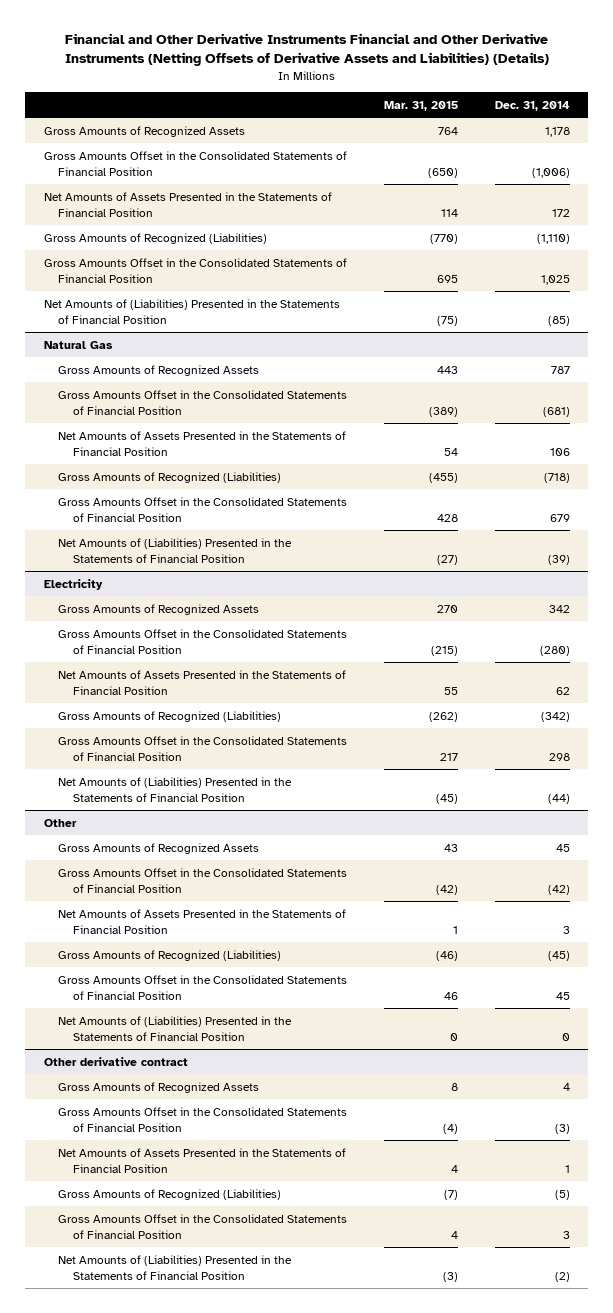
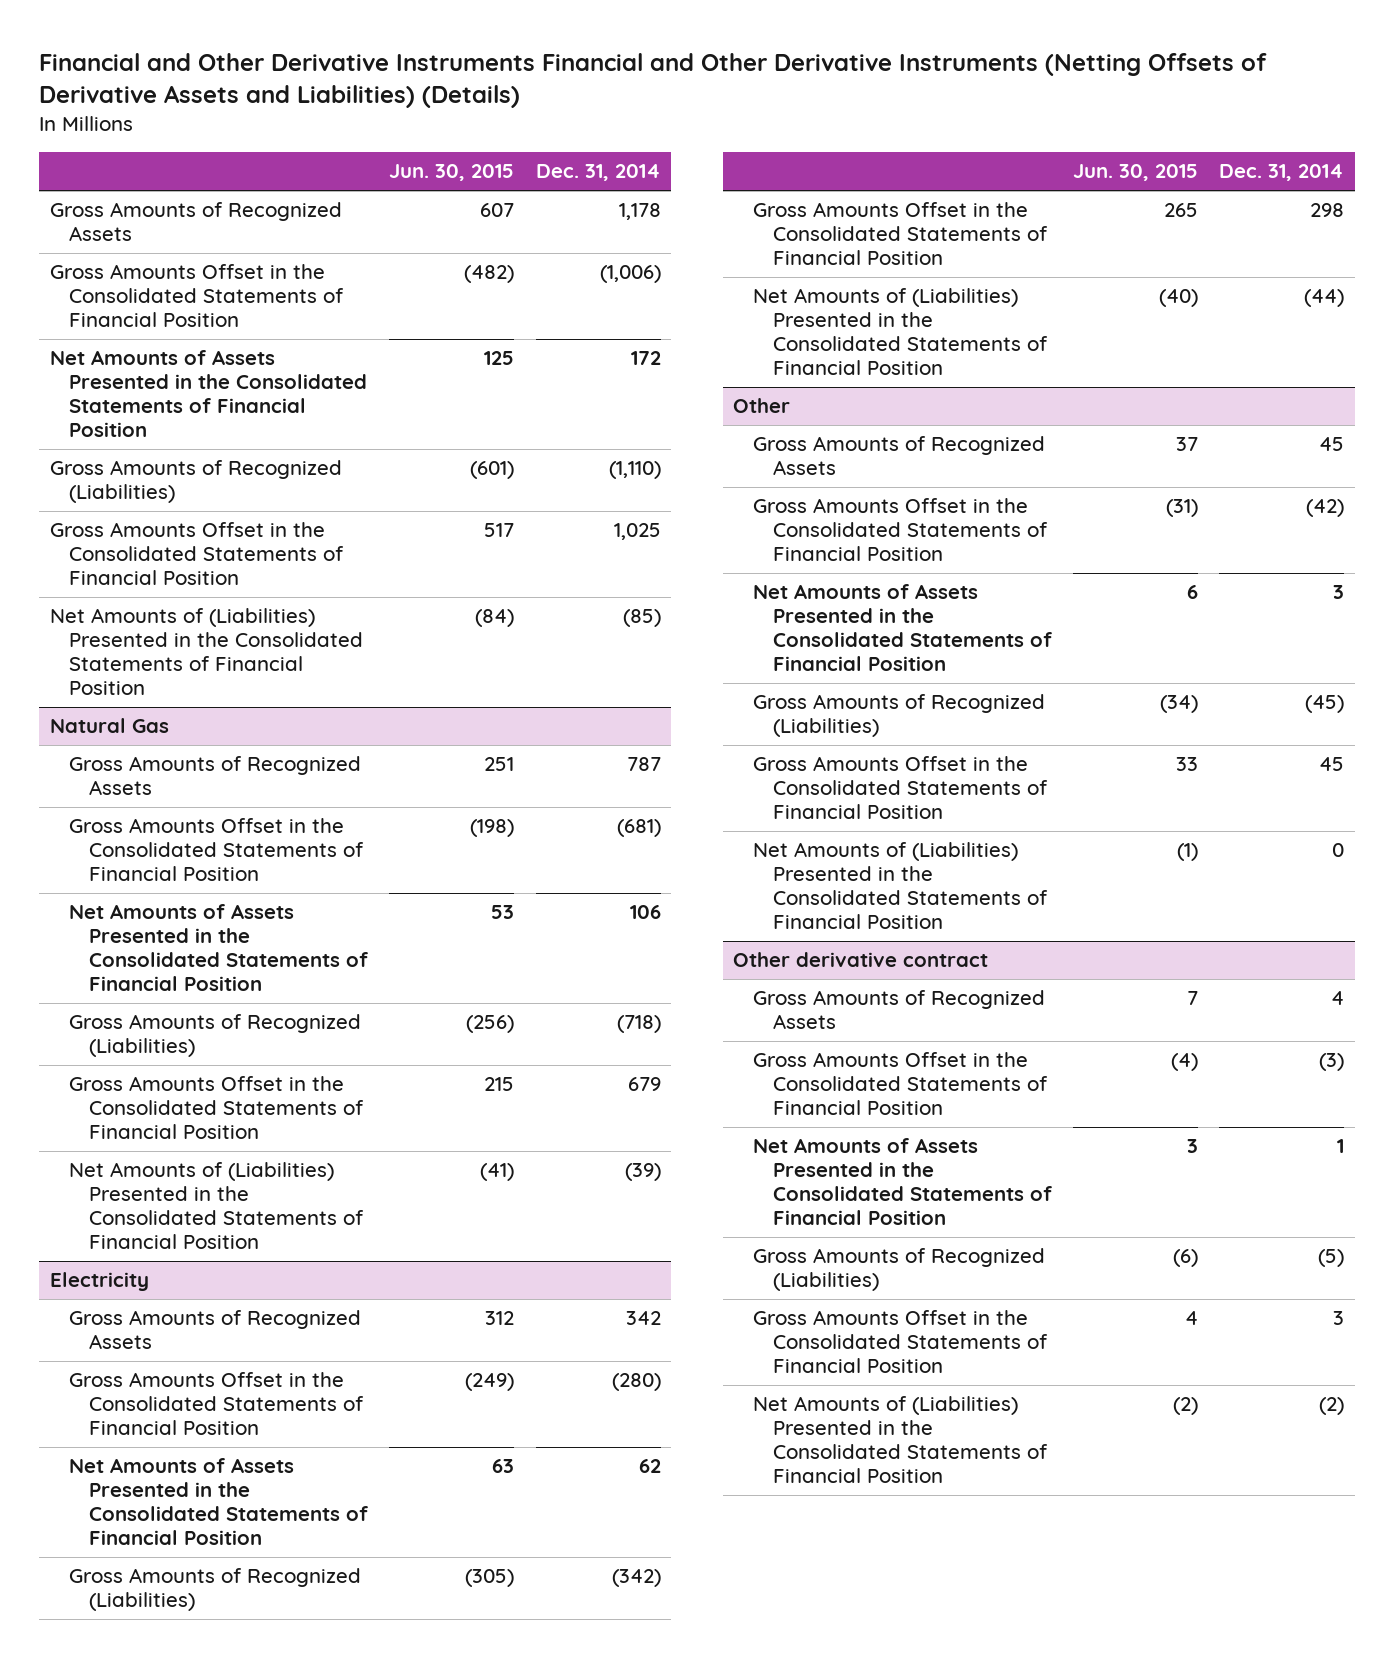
- | Mar. 31, 2015 | Dec. 31, 2014
+ | Jun. 30, 2015 | Dec. 31, 2014
- Net Amounts of Assets Presented in the Statements of Financial Position | 114 | 172
+ Net Amounts of Assets Presented in the Consolidated Statements of Financial Position | 125 | 172
- Net Amounts of (Liabilities) Presented in the Statements of Financial Position | (75) | (85)
+ Net Amounts of (Liabilities) Presented in the Consolidated Statements of Financial Position | (84) | (85)
@ Natural Gas
- Net Amounts of Assets Presented in the Statements of Financial Position | 54 | 106
+ Net Amounts of Assets Presented in the Consolidated Statements of Financial Position | 53 | 106
- Net Amounts of (Liabilities) Presented in the Statements of Financial Position | (27) | (39)
+ Net Amounts of (Liabilities) Presented in the Consolidated Statements of Financial Position | (41) | (39)
@ Electricity
- Net Amounts of Assets Presented in the Statements of Financial Position | 55 | 62
+ Net Amounts of Assets Presented in the Consolidated Statements of Financial Position | 63 | 62
- Net Amounts of (Liabilities) Presented in the Statements of Financial Position | (45) | (44)
+ Net Amounts of (Liabilities) Presented in the Consolidated Statements of Financial Position | (40) | (44)
@ Other
- Net Amounts of Assets Presented in the Statements of Financial Position | 1 | 3
+ Net Amounts of Assets Presented in the Consolidated Statements of Financial Position | 6 | 3
- Net Amounts of (Liabilities) Presented in the Statements of Financial Position | 0 | 0
+ Net Amounts of (Liabilities) Presented in the Consolidated Statements of Financial Position | (1) | 0
@ Other derivative contract
- Net Amounts of Assets Presented in the Statements of Financial Position | 4 | 1
+ Net Amounts of Assets Presented in the Consolidated Statements of Financial Position | 3 | 1
- Net Amounts of (Liabilities) Presented in the Statements of Financial Position | (3) | (2)
+ Net Amounts of (Liabilities) Presented in the Consolidated Statements of Financial Position | (2) | (2)

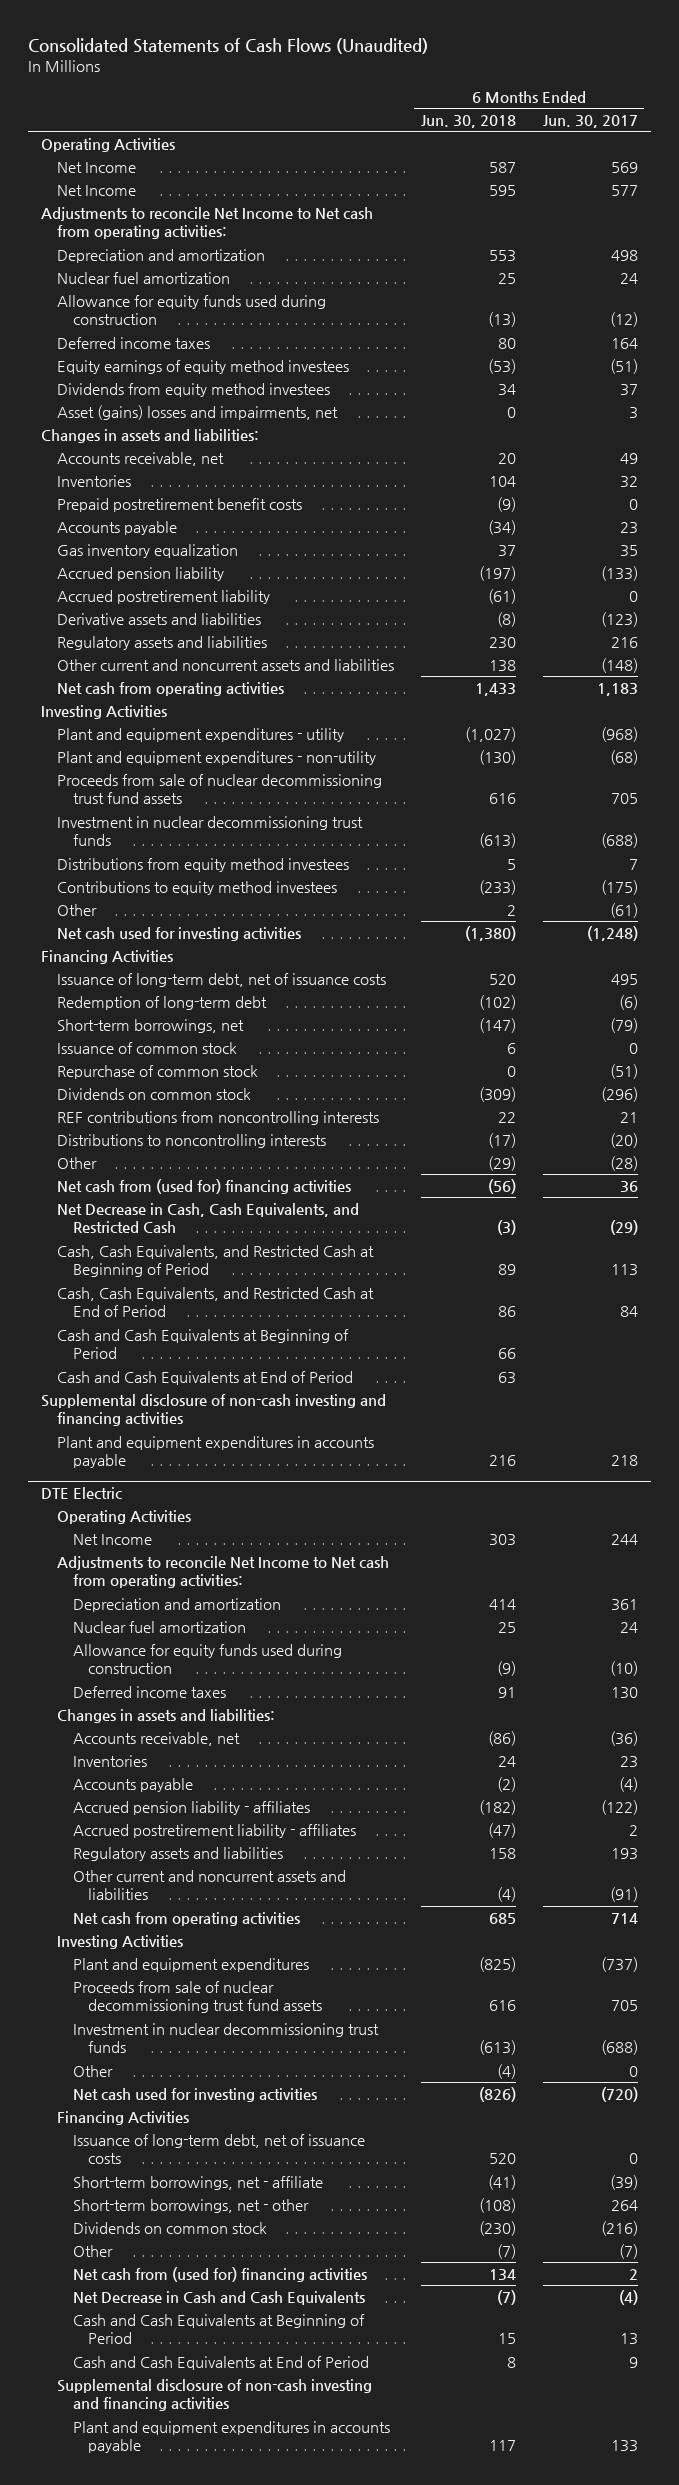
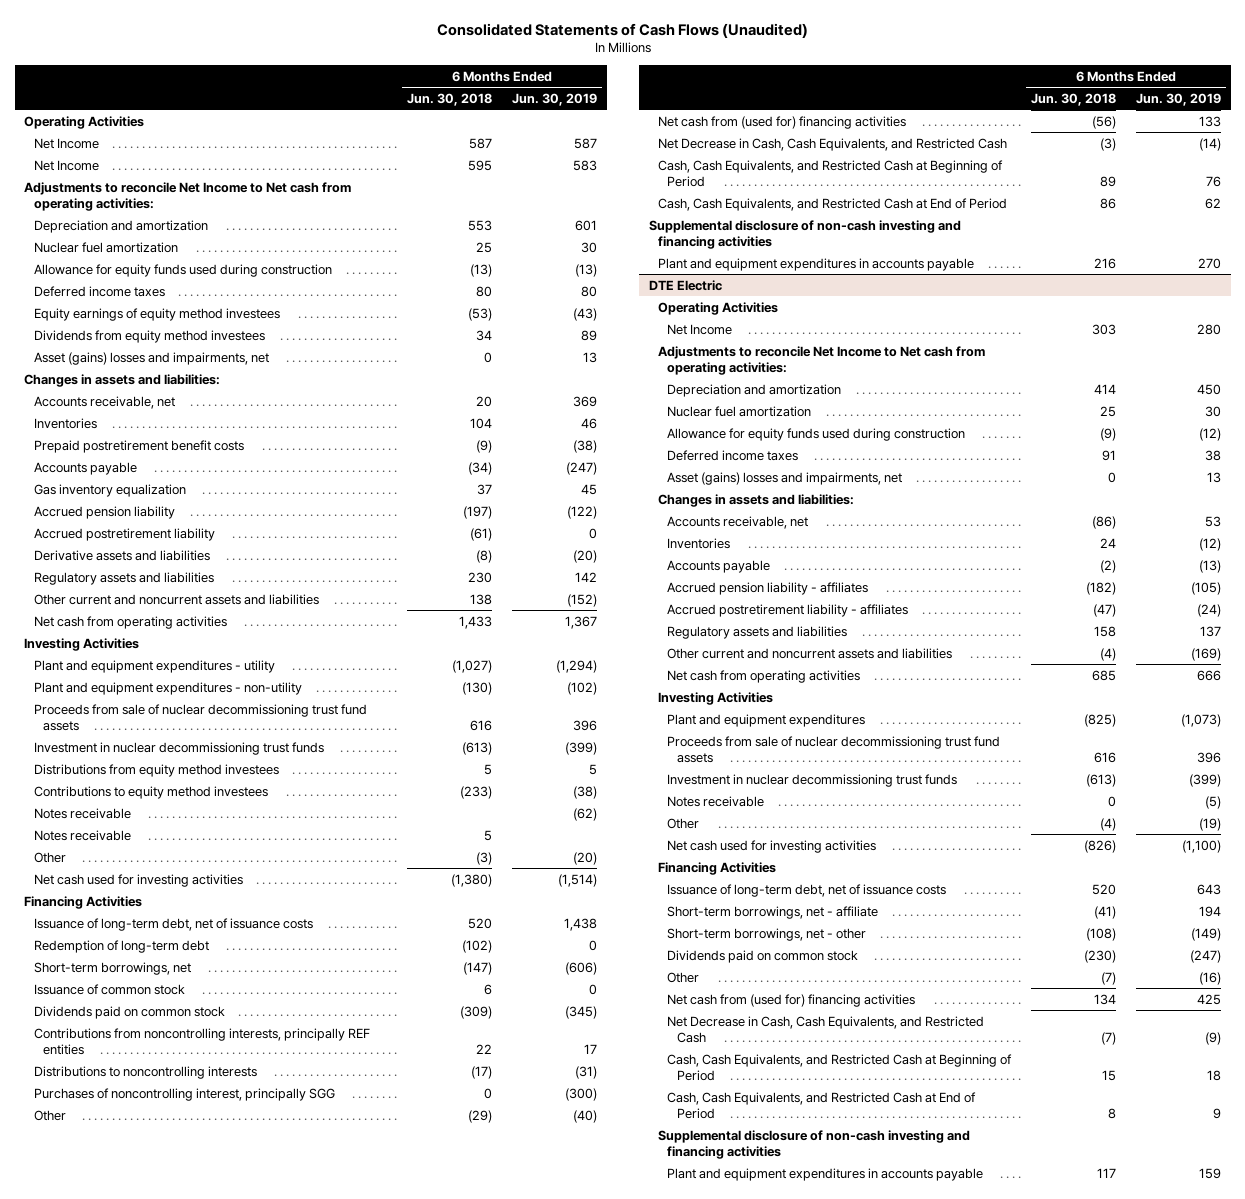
- | 6 Months Ended Jun. 30, 2018 | 6 Months Ended Jun. 30, 2017
+ | 6 Months Ended Jun. 30, 2018 | 6 Months Ended Jun. 30, 2019
- Other | 2 | (61)
+ Notes receivable | | (62)
+ Notes receivable | 5 |
+ Other | (3) | (20)
- Repurchase of common stock | 0 | (51)
- Dividends on common stock | (309) | (296)
- REF contributions from noncontrolling interests | 22 | 21
+ Dividends paid on common stock | (309) | (345)
+ Contributions from noncontrolling interests, principally REF entities | 22 | 17
+ Purchases of noncontrolling interest, principally SGG | 0 | (300)
- Cash and Cash Equivalents at Beginning of Period | 66 |
- Cash and Cash Equivalents at End of Period | 63 |
@ DTE Electric
+ Asset (gains) losses and impairments, net | 0 | 13
+ Notes receivable | 0 | (5)
- Dividends on common stock | (230) | (216)
+ Dividends paid on common stock | (230) | (247)
- Net Decrease in Cash and Cash Equivalents | (7) | (4)
- Cash and Cash Equivalents at Beginning of Period | 15 | 13
- Cash and Cash Equivalents at End of Period | 8 | 9
+ Net Decrease in Cash, Cash Equivalents, and Restricted Cash | (7) | (9)
+ Cash, Cash Equivalents, and Restricted Cash at Beginning of Period | 15 | 18
+ Cash, Cash Equivalents, and Restricted Cash at End of Period | 8 | 9

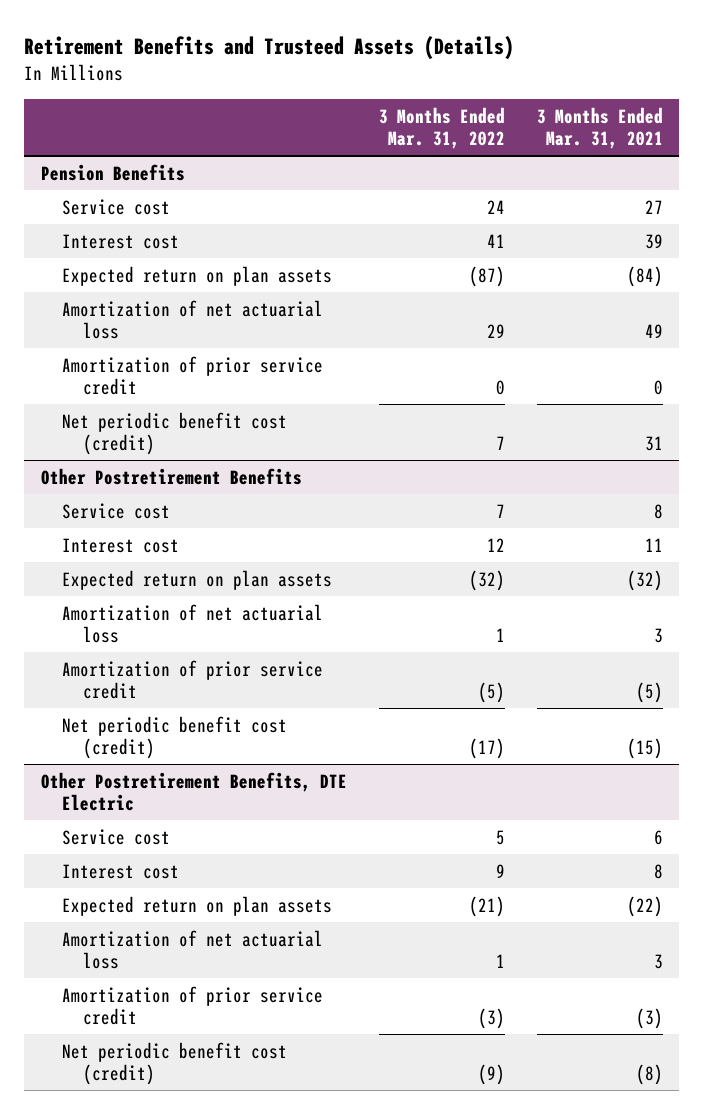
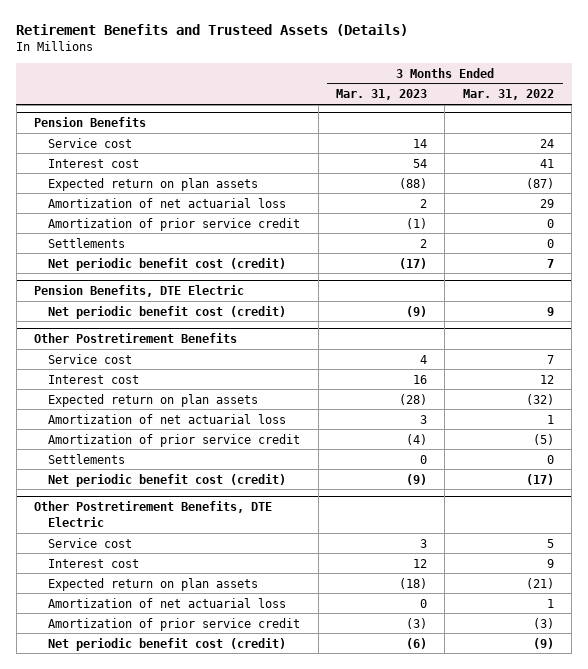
- | 3 Months Ended Mar. 31, 2022 | 3 Months Ended Mar. 31, 2021
+ | 3 Months Ended Mar. 31, 2023 | 3 Months Ended Mar. 31, 2022
@ Pension Benefits
+ Settlements | 2 | 0
+ Pension Benefits, DTE Electric
+ Net periodic benefit cost (credit) | (9) | 9
@ Other Postretirement Benefits
+ Settlements | 0 | 0

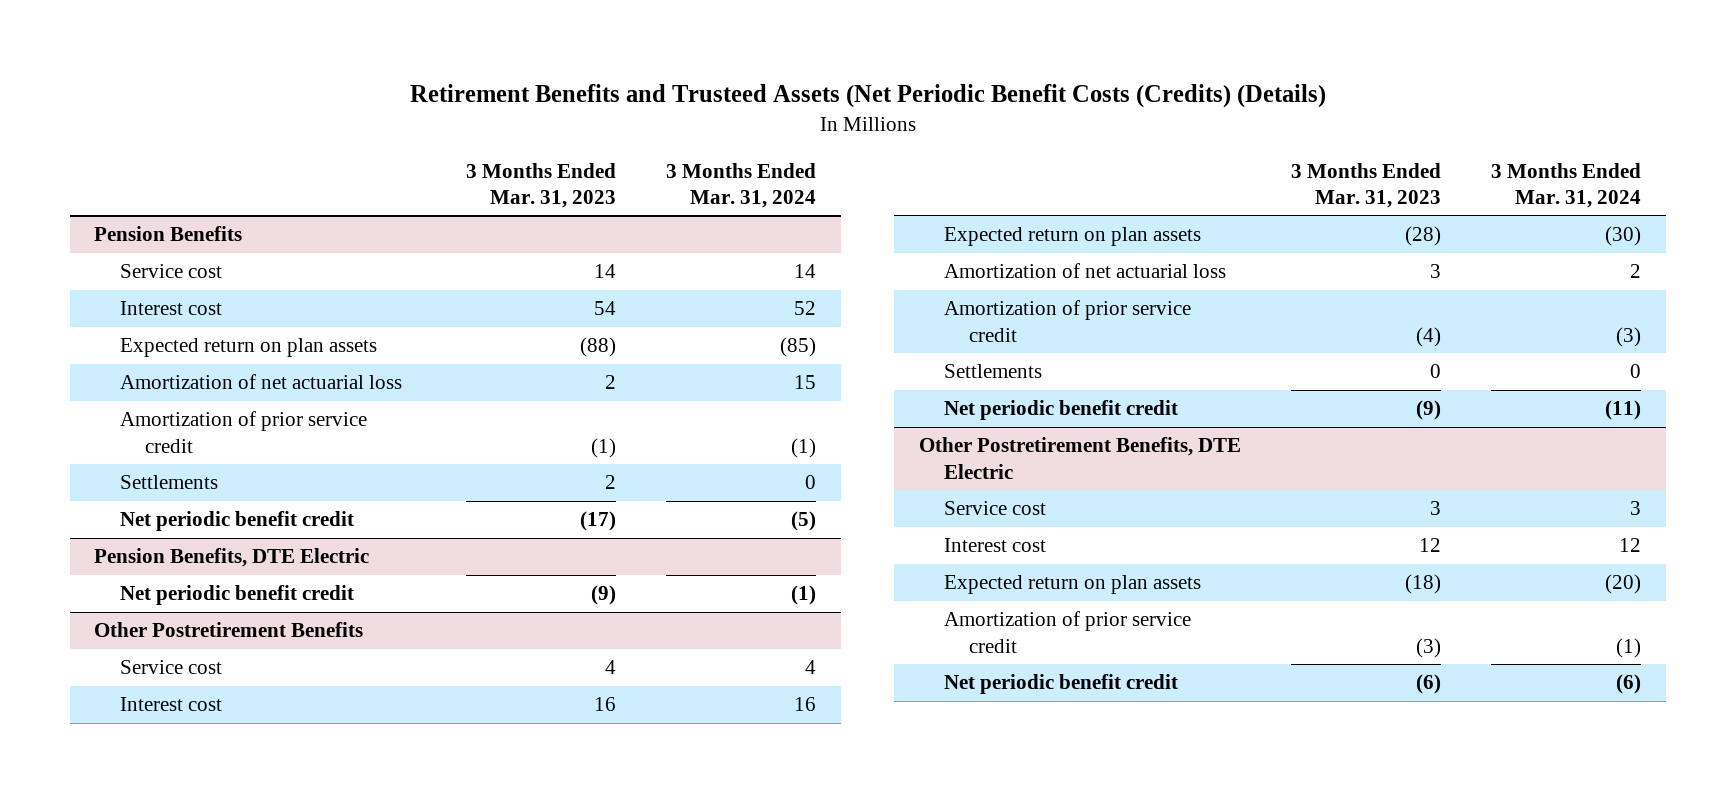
- Retirement Benefits and Trusteed Assets (Details)
+ Retirement Benefits and Trusteed Assets (Net Periodic Benefit Costs (Credits) (Details)
- | 3 Months Ended Mar. 31, 2023 | 3 Months Ended Mar. 31, 2022
+ | 3 Months Ended Mar. 31, 2023 | 3 Months Ended Mar. 31, 2024
@ Pension Benefits
- Net periodic benefit cost (credit) | (17) | 7
+ Net periodic benefit credit | (17) | (5)
@ Pension Benefits, DTE Electric
- Net periodic benefit cost (credit) | (9) | 9
+ Net periodic benefit credit | (9) | (1)
@ Other Postretirement Benefits
- Net periodic benefit cost (credit) | (9) | (17)
+ Net periodic benefit credit | (9) | (11)
@ Other Postretirement Benefits, DTE Electric
- Amortization of net actuarial loss | 0 | 1
- Net periodic benefit cost (credit) | (6) | (9)
+ Net periodic benefit credit | (6) | (6)

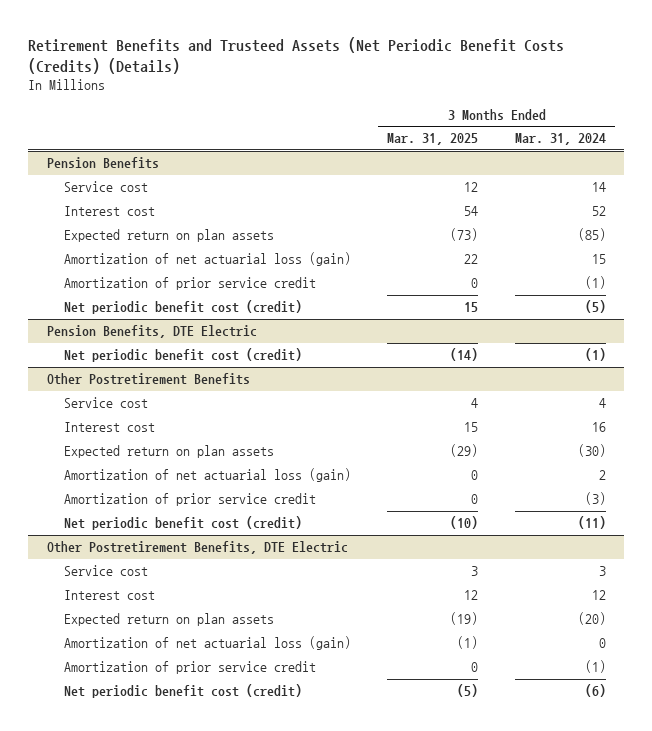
- | 3 Months Ended Mar. 31, 2023 | 3 Months Ended Mar. 31, 2024
+ | 3 Months Ended Mar. 31, 2025 | 3 Months Ended Mar. 31, 2024
@ Pension Benefits
- Amortization of net actuarial loss | 2 | 15
+ Amortization of net actuarial loss (gain) | 22 | 15
- Settlements | 2 | 0
- Net periodic benefit credit | (17) | (5)
+ Net periodic benefit cost (credit) | 15 | (5)
@ Pension Benefits, DTE Electric
- Net periodic benefit credit | (9) | (1)
+ Net periodic benefit cost (credit) | (14) | (1)
@ Other Postretirement Benefits
- Amortization of net actuarial loss | 3 | 2
+ Amortization of net actuarial loss (gain) | 0 | 2
- Settlements | 0 | 0
- Net periodic benefit credit | (9) | (11)
+ Net periodic benefit cost (credit) | (10) | (11)
@ Other Postretirement Benefits, DTE Electric
+ Amortization of net actuarial loss (gain) | (1) | 0
- Net periodic benefit credit | (6) | (6)
+ Net periodic benefit cost (credit) | (5) | (6)

